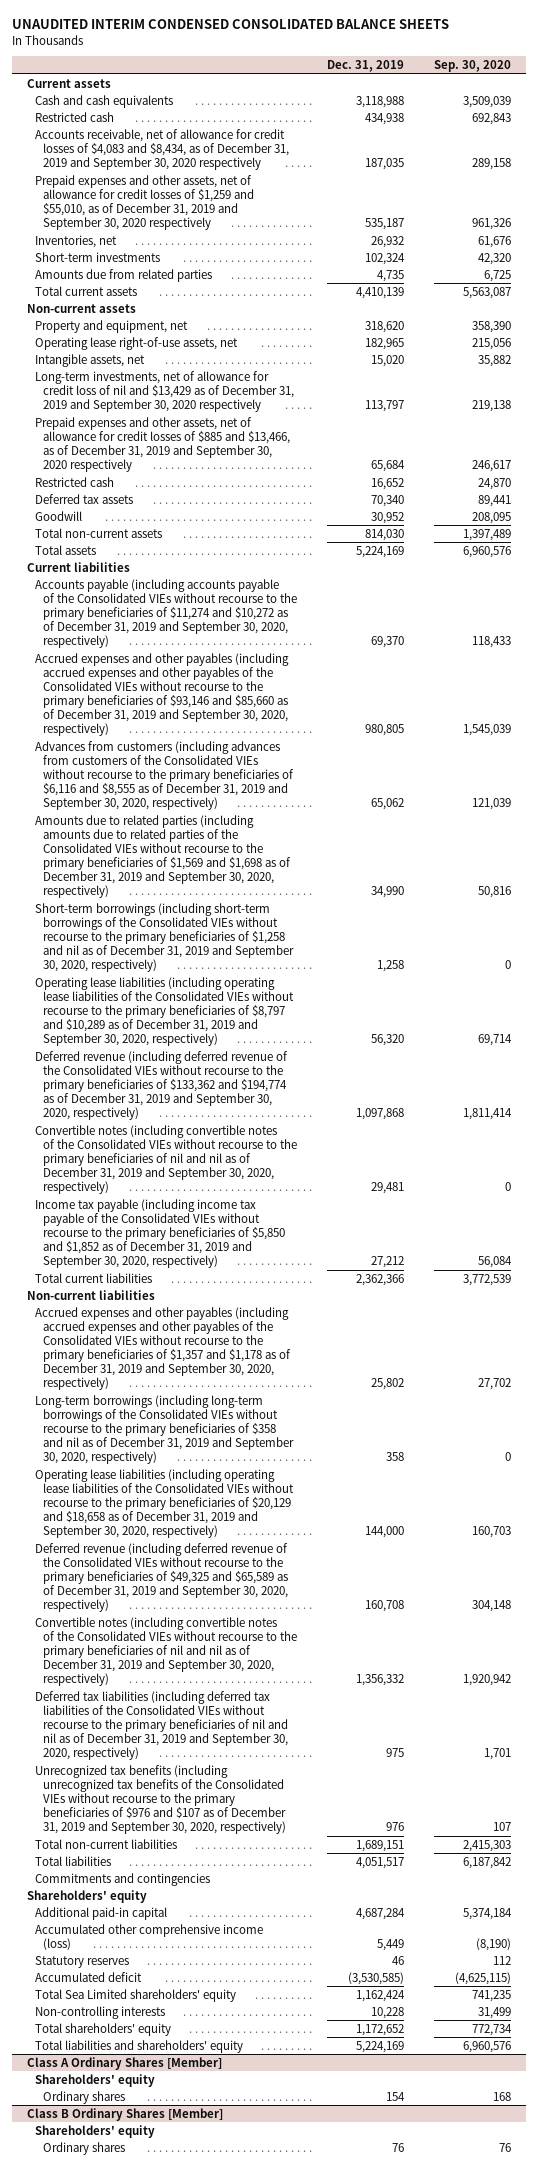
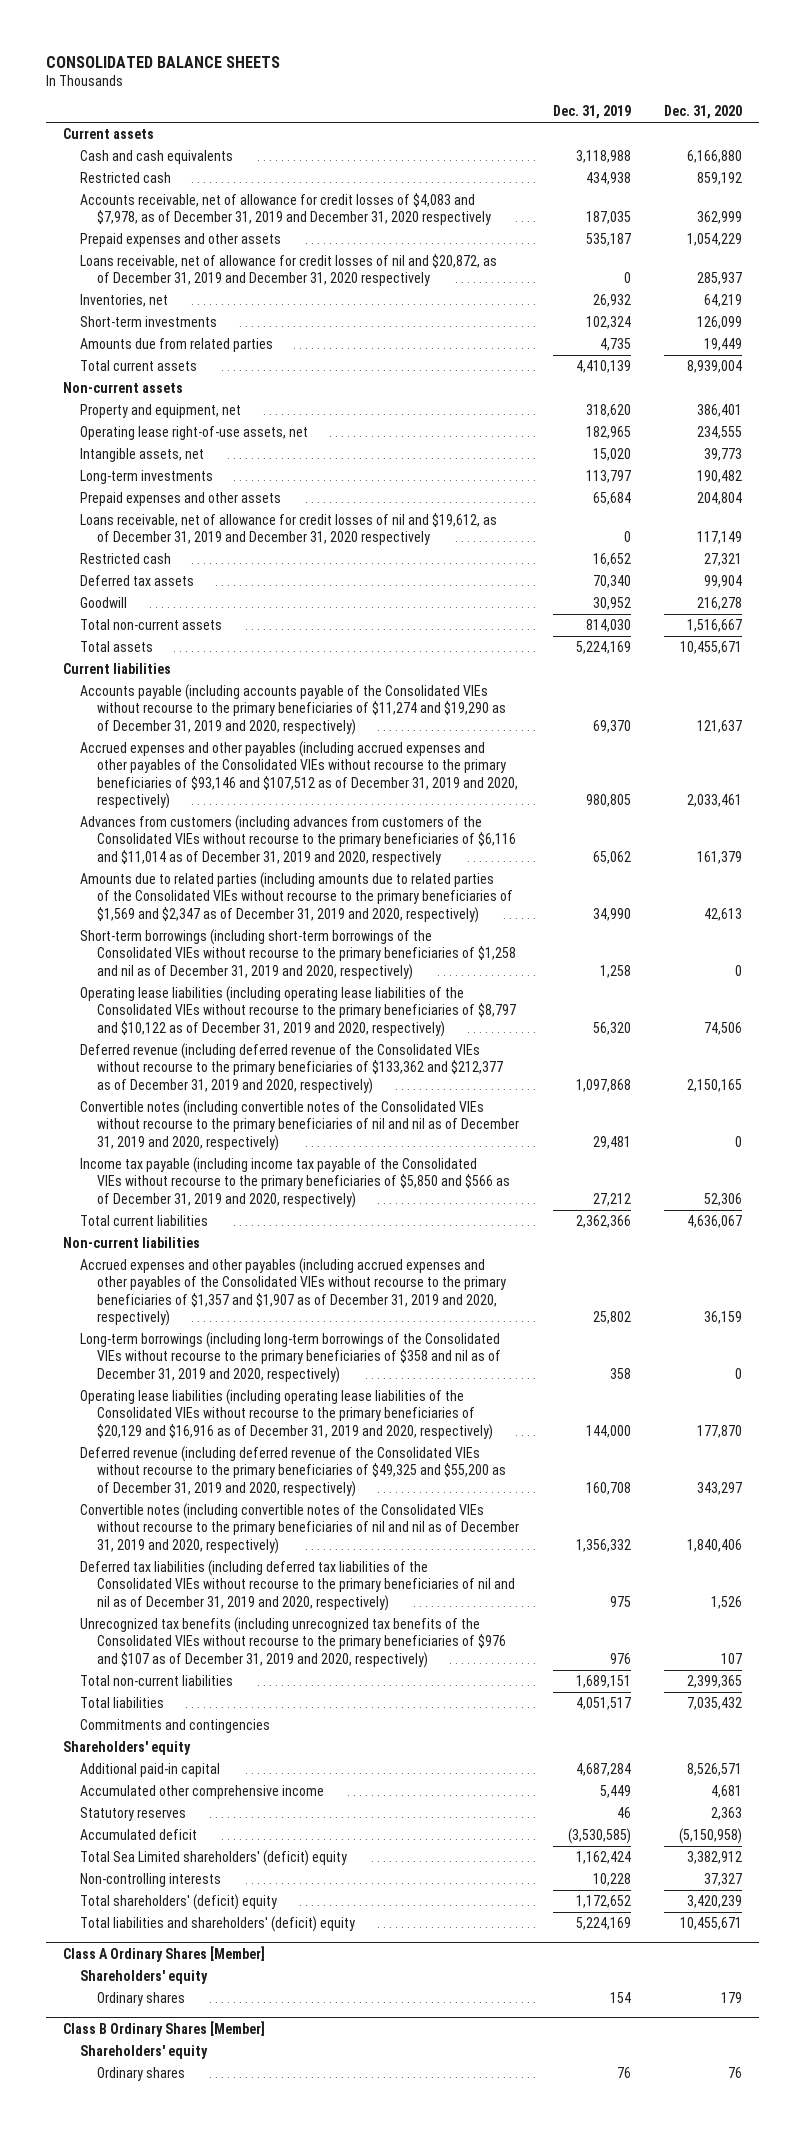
- UNAUDITED INTERIM CONDENSED CONSOLIDATED BALANCE SHEETS
+ CONSOLIDATED BALANCE SHEETS
- | Dec. 31, 2019 | Sep. 30, 2020
+ | Dec. 31, 2019 | Dec. 31, 2020
- Accounts receivable, net of allowance for credit losses of $4,083 and $8,434, as of December 31, 2019 and September 30, 2020 respectively | 187,035 | 289,158
- Prepaid expenses and other assets, net of allowance for credit losses of $1,259 and $55,010, as of December 31, 2019 and September 30, 2020 respectively | 535,187 | 961,326
+ Accounts receivable, net of allowance for credit losses of $4,083 and $7,978, as of December 31, 2019 and December 31, 2020 respectively | 187,035 | 362,999
+ Prepaid expenses and other assets | 535,187 | 1,054,229
+ Loans receivable, net of allowance for credit losses of nil and $20,872, as of December 31, 2019 and December 31, 2020 respectively | 0 | 285,937
- Long-term investments, net of allowance for credit loss of nil and $13,429 as of December 31, 2019 and September 30, 2020 respectively | 113,797 | 219,138
- Prepaid expenses and other assets, net of allowance for credit losses of $885 and $13,466, as of December 31, 2019 and September 30, 2020 respectively | 65,684 | 246,617
+ Long-term investments | 113,797 | 190,482
+ Prepaid expenses and other assets | 65,684 | 204,804
+ Loans receivable, net of allowance for credit losses of nil and $19,612, as of December 31, 2019 and December 31, 2020 respectively | 0 | 117,149
- Accounts payable (including accounts payable of the Consolidated VIEs without recourse to the primary beneficiaries of $11,274 and $10,272 as of December 31, 2019 and September 30, 2020, respectively) | 69,370 | 118,433
- Accrued expenses and other payables (including accrued expenses and other payables of the Consolidated VIEs without recourse to the primary beneficiaries of $93,146 and $85,660 as of December 31, 2019 and September 30, 2020, respectively) | 980,805 | 1,545,039
- Advances from customers (including advances from customers of the Consolidated VIEs without recourse to the primary beneficiaries of $6,116 and $8,555 as of December 31, 2019 and September 30, 2020, respectively) | 65,062 | 121,039
- Amounts due to related parties (including amounts due to related parties of the Consolidated VIEs without recourse to the primary beneficiaries of $1,569 and $1,698 as of December 31, 2019 and September 30, 2020, respectively) | 34,990 | 50,816
- Short-term borrowings (including short-term borrowings of the Consolidated VIEs without recourse to the primary beneficiaries of $1,258 and nil as of December 31, 2019 and September 30, 2020, respectively) | 1,258 | 0
- Operating lease liabilities (including operating lease liabilities of the Consolidated VIEs without recourse to the primary beneficiaries of $8,797 and $10,289 as of December 31, 2019 and September 30, 2020, respectively) | 56,320 | 69,714
- Deferred revenue (including deferred revenue of the Consolidated VIEs without recourse to the primary beneficiaries of $133,362 and $194,774 as of December 31, 2019 and September 30, 2020, respectively) | 1,097,868 | 1,811,414
- Convertible notes (including convertible notes of the Consolidated VIEs without recourse to the primary beneficiaries of nil and nil as of December 31, 2019 and September 30, 2020, respectively) | 29,481 | 0
- Income tax payable (including income tax payable of the Consolidated VIEs without recourse to the primary beneficiaries of $5,850 and $1,852 as of December 31, 2019 and September 30, 2020, respectively) | 27,212 | 56,084
+ Accounts payable (including accounts payable of the Consolidated VIEs without recourse to the primary beneficiaries of $11,274 and $19,290 as of December 31, 2019 and 2020, respectively) | 69,370 | 121,637
+ Accrued expenses and other payables (including accrued expenses and other payables of the Consolidated VIEs without recourse to the primary beneficiaries of $93,146 and $107,512 as of December 31, 2019 and 2020, respectively) | 980,805 | 2,033,461
+ Advances from customers (including advances from customers of the Consolidated VIEs without recourse to the primary beneficiaries of $6,116 and $11,014 as of December 31, 2019 and 2020, respectively | 65,062 | 161,379
+ Amounts due to related parties (including amounts due to related parties of the Consolidated VIEs without recourse to the primary beneficiaries of $1,569 and $2,347 as of December 31, 2019 and 2020, respectively) | 34,990 | 42,613
+ Short-term borrowings (including short-term borrowings of the Consolidated VIEs without recourse to the primary beneficiaries of $1,258 and nil as of December 31, 2019 and 2020, respectively) | 1,258 | 0
+ Operating lease liabilities (including operating lease liabilities of the Consolidated VIEs without recourse to the primary beneficiaries of $8,797 and $10,122 as of December 31, 2019 and 2020, respectively) | 56,320 | 74,506
+ Deferred revenue (including deferred revenue of the Consolidated VIEs without recourse to the primary beneficiaries of $133,362 and $212,377 as of December 31, 2019 and 2020, respectively) | 1,097,868 | 2,150,165
+ Convertible notes (including convertible notes of the Consolidated VIEs without recourse to the primary beneficiaries of nil and nil as of December 31, 2019 and 2020, respectively) | 29,481 | 0
+ Income tax payable (including income tax payable of the Consolidated VIEs without recourse to the primary beneficiaries of $5,850 and $566 as of December 31, 2019 and 2020, respectively) | 27,212 | 52,306
- Accrued expenses and other payables (including accrued expenses and other payables of the Consolidated VIEs without recourse to the primary beneficiaries of $1,357 and $1,178 as of December 31, 2019 and September 30, 2020, respectively) | 25,802 | 27,702
- Long-term borrowings (including long-term borrowings of the Consolidated VIEs without recourse to the primary beneficiaries of $358 and nil as of December 31, 2019 and September 30, 2020, respectively) | 358 | 0
- Operating lease liabilities (including operating lease liabilities of the Consolidated VIEs without recourse to the primary beneficiaries of $20,129 and $18,658 as of December 31, 2019 and September 30, 2020, respectively) | 144,000 | 160,703
- Deferred revenue (including deferred revenue of the Consolidated VIEs without recourse to the primary beneficiaries of $49,325 and $65,589 as of December 31, 2019 and September 30, 2020, respectively) | 160,708 | 304,148
- Convertible notes (including convertible notes of the Consolidated VIEs without recourse to the primary beneficiaries of nil and nil as of December 31, 2019 and September 30, 2020, respectively) | 1,356,332 | 1,920,942
- Deferred tax liabilities (including deferred tax liabilities of the Consolidated VIEs without recourse to the primary beneficiaries of nil and nil as of December 31, 2019 and September 30, 2020, respectively) | 975 | 1,701
- Unrecognized tax benefits (including unrecognized tax benefits of the Consolidated VIEs without recourse to the primary beneficiaries of $976 and $107 as of December 31, 2019 and September 30, 2020, respectively) | 976 | 107
+ Accrued expenses and other payables (including accrued expenses and other payables of the Consolidated VIEs without recourse to the primary beneficiaries of $1,357 and $1,907 as of December 31, 2019 and 2020, respectively) | 25,802 | 36,159
+ Long-term borrowings (including long-term borrowings of the Consolidated VIEs without recourse to the primary beneficiaries of $358 and nil as of December 31, 2019 and 2020, respectively) | 358 | 0
+ Operating lease liabilities (including operating lease liabilities of the Consolidated VIEs without recourse to the primary beneficiaries of $20,129 and $16,916 as of December 31, 2019 and 2020, respectively) | 144,000 | 177,870
+ Deferred revenue (including deferred revenue of the Consolidated VIEs without recourse to the primary beneficiaries of $49,325 and $55,200 as of December 31, 2019 and 2020, respectively) | 160,708 | 343,297
+ Convertible notes (including convertible notes of the Consolidated VIEs without recourse to the primary beneficiaries of nil and nil as of December 31, 2019 and 2020, respectively) | 1,356,332 | 1,840,406
+ Deferred tax liabilities (including deferred tax liabilities of the Consolidated VIEs without recourse to the primary beneficiaries of nil and nil as of December 31, 2019 and 2020, respectively) | 975 | 1,526
+ Unrecognized tax benefits (including unrecognized tax benefits of the Consolidated VIEs without recourse to the primary beneficiaries of $976 and $107 as of December 31, 2019 and 2020, respectively) | 976 | 107
- Accumulated other comprehensive income (loss) | 5,449 | (8,190)
+ Accumulated other comprehensive income | 5,449 | 4,681
- Total Sea Limited shareholders' equity | 1,162,424 | 741,235
+ Total Sea Limited shareholders' (deficit) equity | 1,162,424 | 3,382,912
- Total shareholders' equity | 1,172,652 | 772,734
- Total liabilities and shareholders' equity | 5,224,169 | 6,960,576
+ Total shareholders' (deficit) equity | 1,172,652 | 3,420,239
+ Total liabilities and shareholders' (deficit) equity | 5,224,169 | 10,455,671

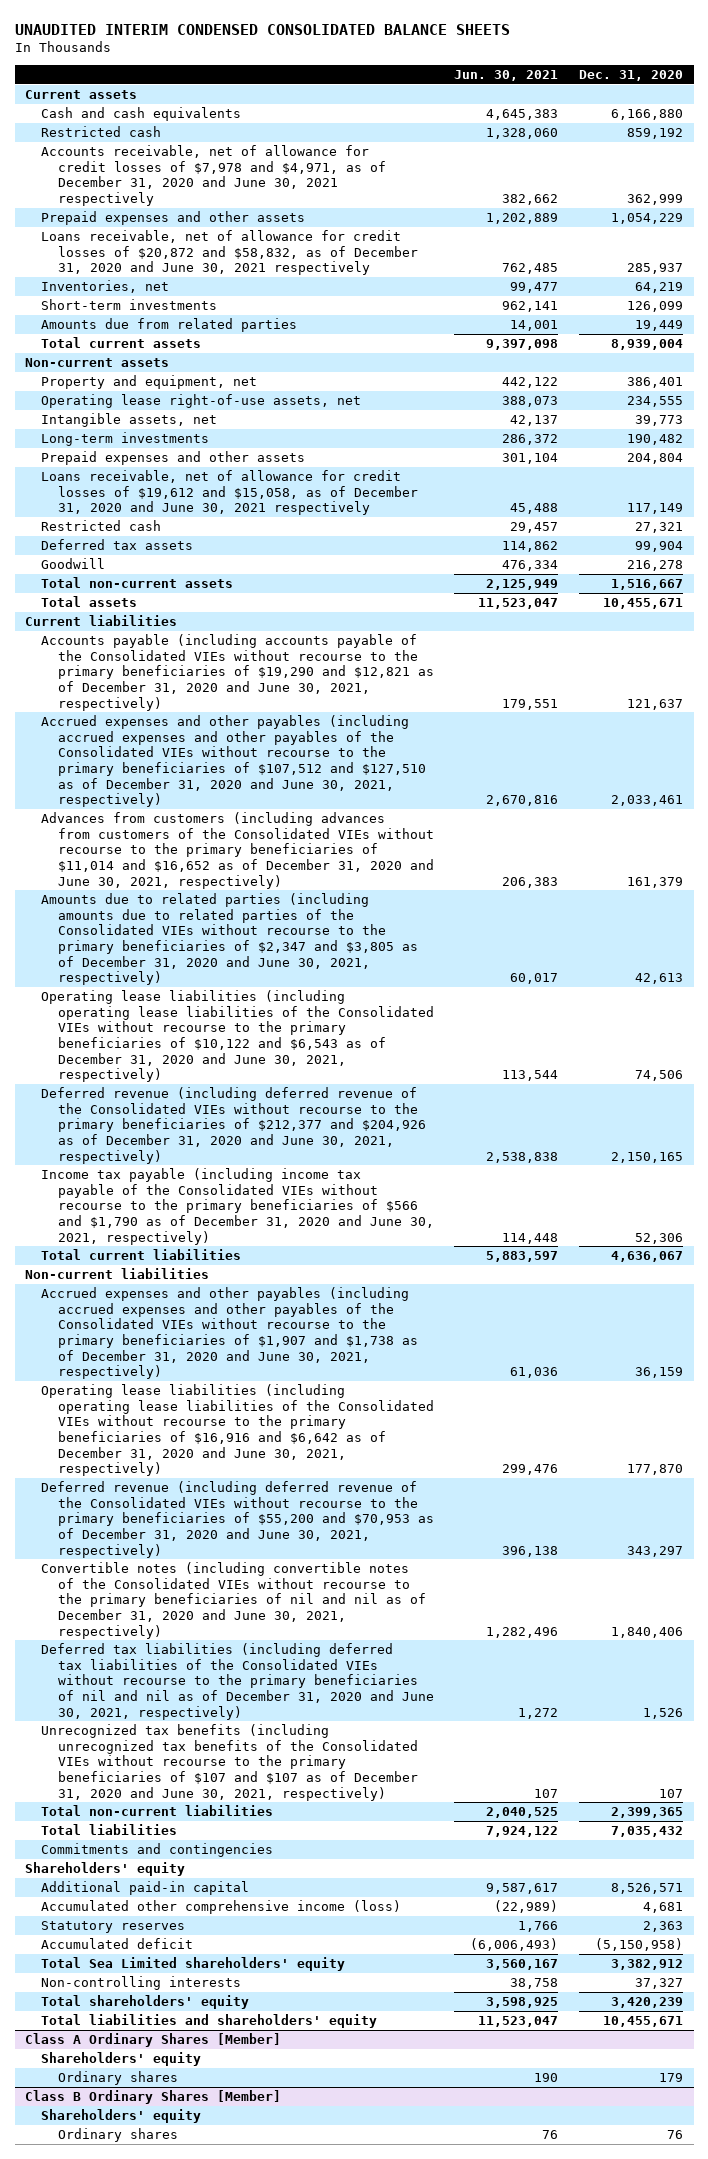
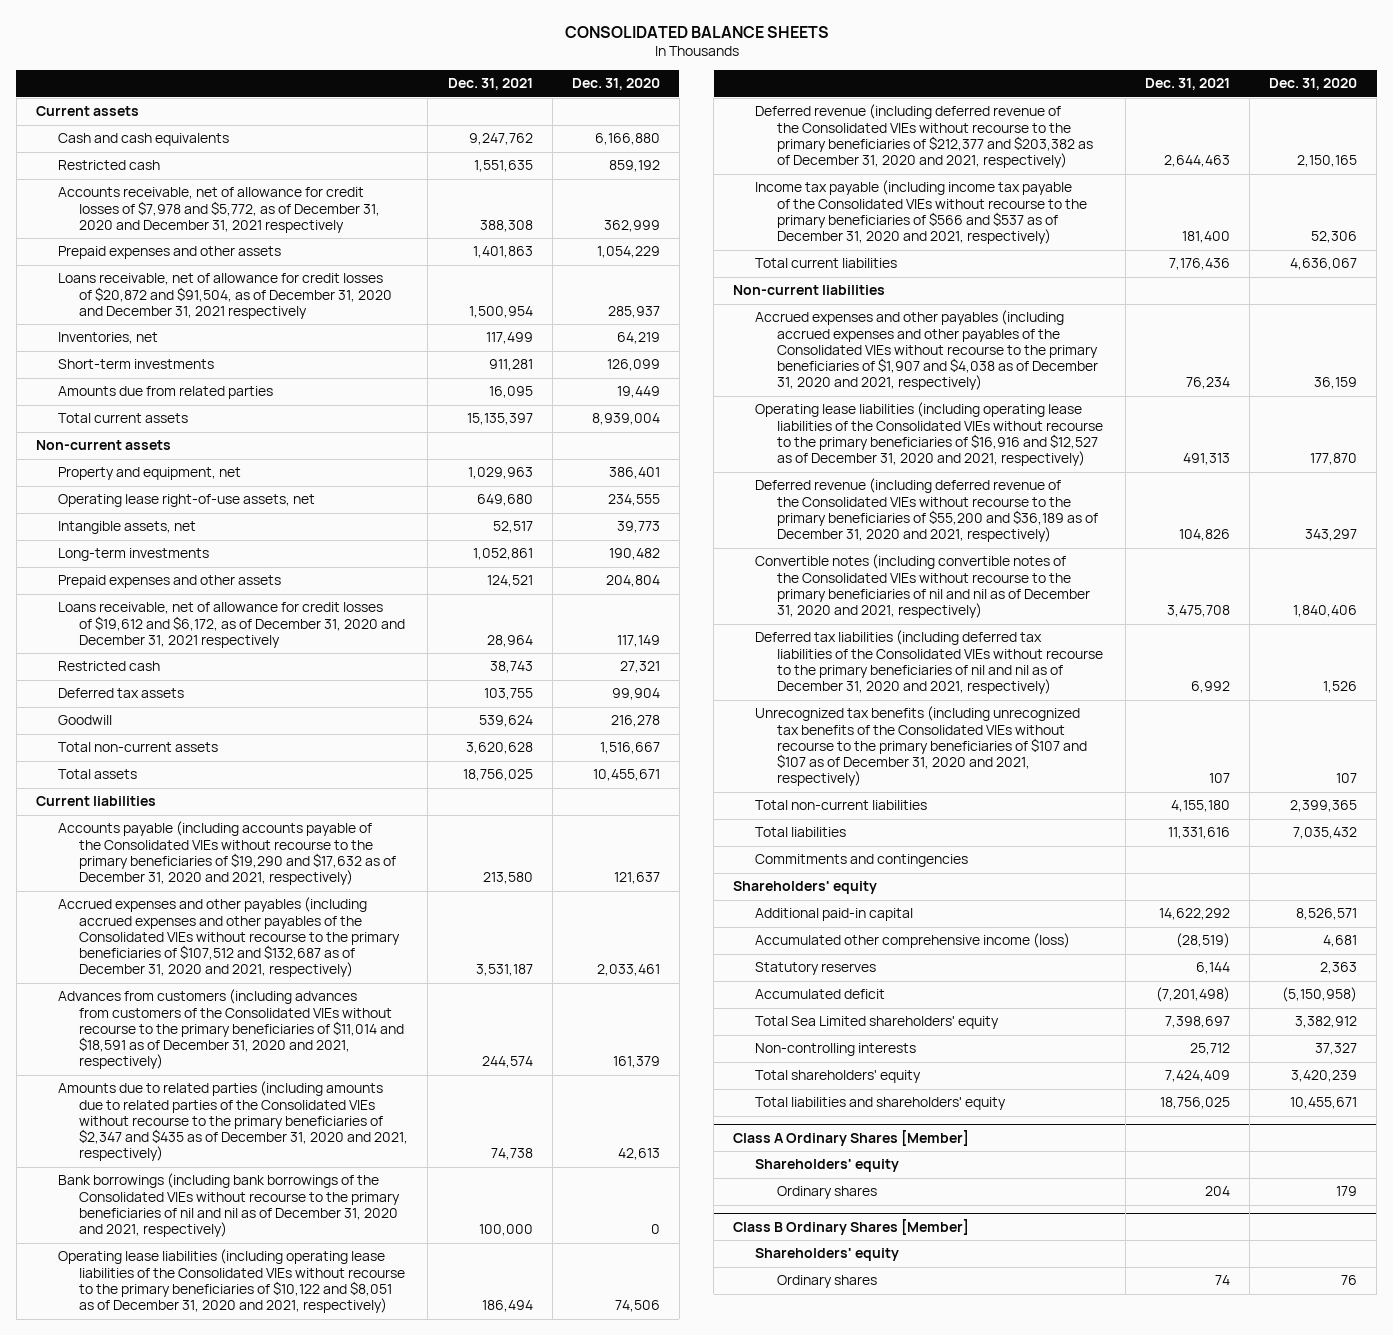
- UNAUDITED INTERIM CONDENSED CONSOLIDATED BALANCE SHEETS
+ CONSOLIDATED BALANCE SHEETS
- | Jun. 30, 2021 | Dec. 31, 2020
+ | Dec. 31, 2021 | Dec. 31, 2020
- Accounts receivable, net of allowance for credit losses of $7,978 and $4,971, as of December 31, 2020 and June 30, 2021 respectively | 382,662 | 362,999
+ Accounts receivable, net of allowance for credit losses of $7,978 and $5,772, as of December 31, 2020 and December 31, 2021 respectively | 388,308 | 362,999
- Loans receivable, net of allowance for credit losses of $20,872 and $58,832, as of December 31, 2020 and June 30, 2021 respectively | 762,485 | 285,937
+ Loans receivable, net of allowance for credit losses of $20,872 and $91,504, as of December 31, 2020 and December 31, 2021 respectively | 1,500,954 | 285,937
- Loans receivable, net of allowance for credit losses of $19,612 and $15,058, as of December 31, 2020 and June 30, 2021 respectively | 45,488 | 117,149
+ Loans receivable, net of allowance for credit losses of $19,612 and $6,172, as of December 31, 2020 and December 31, 2021 respectively | 28,964 | 117,149
- Accounts payable (including accounts payable of the Consolidated VIEs without recourse to the primary beneficiaries of $19,290 and $12,821 as of December 31, 2020 and June 30, 2021, respectively) | 179,551 | 121,637
- Accrued expenses and other payables (including accrued expenses and other payables of the Consolidated VIEs without recourse to the primary beneficiaries of $107,512 and $127,510 as of December 31, 2020 and June 30, 2021, respectively) | 2,670,816 | 2,033,461
- Advances from customers (including advances from customers of the Consolidated VIEs without recourse to the primary beneficiaries of $11,014 and $16,652 as of December 31, 2020 and June 30, 2021, respectively) | 206,383 | 161,379
- Amounts due to related parties (including amounts due to related parties of the Consolidated VIEs without recourse to the primary beneficiaries of $2,347 and $3,805 as of December 31, 2020 and June 30, 2021, respectively) | 60,017 | 42,613
- Operating lease liabilities (including operating lease liabilities of the Consolidated VIEs without recourse to the primary beneficiaries of $10,122 and $6,543 as of December 31, 2020 and June 30, 2021, respectively) | 113,544 | 74,506
- Deferred revenue (including deferred revenue of the Consolidated VIEs without recourse to the primary beneficiaries of $212,377 and $204,926 as of December 31, 2020 and June 30, 2021, respectively) | 2,538,838 | 2,150,165
- Income tax payable (including income tax payable of the Consolidated VIEs without recourse to the primary beneficiaries of $566 and $1,790 as of December 31, 2020 and June 30, 2021, respectively) | 114,448 | 52,306
+ Accounts payable (including accounts payable of the Consolidated VIEs without recourse to the primary beneficiaries of $19,290 and $17,632 as of December 31, 2020 and 2021, respectively) | 213,580 | 121,637
+ Accrued expenses and other payables (including accrued expenses and other payables of the Consolidated VIEs without recourse to the primary beneficiaries of $107,512 and $132,687 as of December 31, 2020 and 2021, respectively) | 3,531,187 | 2,033,461
+ Advances from customers (including advances from customers of the Consolidated VIEs without recourse to the primary beneficiaries of $11,014 and $18,591 as of December 31, 2020 and 2021, respectively) | 244,574 | 161,379
+ Amounts due to related parties (including amounts due to related parties of the Consolidated VIEs without recourse to the primary beneficiaries of $2,347 and $435 as of December 31, 2020 and 2021, respectively) | 74,738 | 42,613
+ Bank borrowings (including bank borrowings of the Consolidated VIEs without recourse to the primary beneficiaries of nil and nil as of December 31, 2020 and 2021, respectively) | 100,000 | 0
+ Operating lease liabilities (including operating lease liabilities of the Consolidated VIEs without recourse to the primary beneficiaries of $10,122 and $8,051 as of December 31, 2020 and 2021, respectively) | 186,494 | 74,506
+ Deferred revenue (including deferred revenue of the Consolidated VIEs without recourse to the primary beneficiaries of $212,377 and $203,382 as of December 31, 2020 and 2021, respectively) | 2,644,463 | 2,150,165
+ Income tax payable (including income tax payable of the Consolidated VIEs without recourse to the primary beneficiaries of $566 and $537 as of December 31, 2020 and 2021, respectively) | 181,400 | 52,306
- Accrued expenses and other payables (including accrued expenses and other payables of the Consolidated VIEs without recourse to the primary beneficiaries of $1,907 and $1,738 as of December 31, 2020 and June 30, 2021, respectively) | 61,036 | 36,159
- Operating lease liabilities (including operating lease liabilities of the Consolidated VIEs without recourse to the primary beneficiaries of $16,916 and $6,642 as of December 31, 2020 and June 30, 2021, respectively) | 299,476 | 177,870
- Deferred revenue (including deferred revenue of the Consolidated VIEs without recourse to the primary beneficiaries of $55,200 and $70,953 as of December 31, 2020 and June 30, 2021, respectively) | 396,138 | 343,297
- Convertible notes (including convertible notes of the Consolidated VIEs without recourse to the primary beneficiaries of nil and nil as of December 31, 2020 and June 30, 2021, respectively) | 1,282,496 | 1,840,406
- Deferred tax liabilities (including deferred tax liabilities of the Consolidated VIEs without recourse to the primary beneficiaries of nil and nil as of December 31, 2020 and June 30, 2021, respectively) | 1,272 | 1,526
- Unrecognized tax benefits (including unrecognized tax benefits of the Consolidated VIEs without recourse to the primary beneficiaries of $107 and $107 as of December 31, 2020 and June 30, 2021, respectively) | 107 | 107
+ Accrued expenses and other payables (including accrued expenses and other payables of the Consolidated VIEs without recourse to the primary beneficiaries of $1,907 and $4,038 as of December 31, 2020 and 2021, respectively) | 76,234 | 36,159
+ Operating lease liabilities (including operating lease liabilities of the Consolidated VIEs without recourse to the primary beneficiaries of $16,916 and $12,527 as of December 31, 2020 and 2021, respectively) | 491,313 | 177,870
+ Deferred revenue (including deferred revenue of the Consolidated VIEs without recourse to the primary beneficiaries of $55,200 and $36,189 as of December 31, 2020 and 2021, respectively) | 104,826 | 343,297
+ Convertible notes (including convertible notes of the Consolidated VIEs without recourse to the primary beneficiaries of nil and nil as of December 31, 2020 and 2021, respectively) | 3,475,708 | 1,840,406
+ Deferred tax liabilities (including deferred tax liabilities of the Consolidated VIEs without recourse to the primary beneficiaries of nil and nil as of December 31, 2020 and 2021, respectively) | 6,992 | 1,526
+ Unrecognized tax benefits (including unrecognized tax benefits of the Consolidated VIEs without recourse to the primary beneficiaries of $107 and $107 as of December 31, 2020 and 2021, respectively) | 107 | 107

